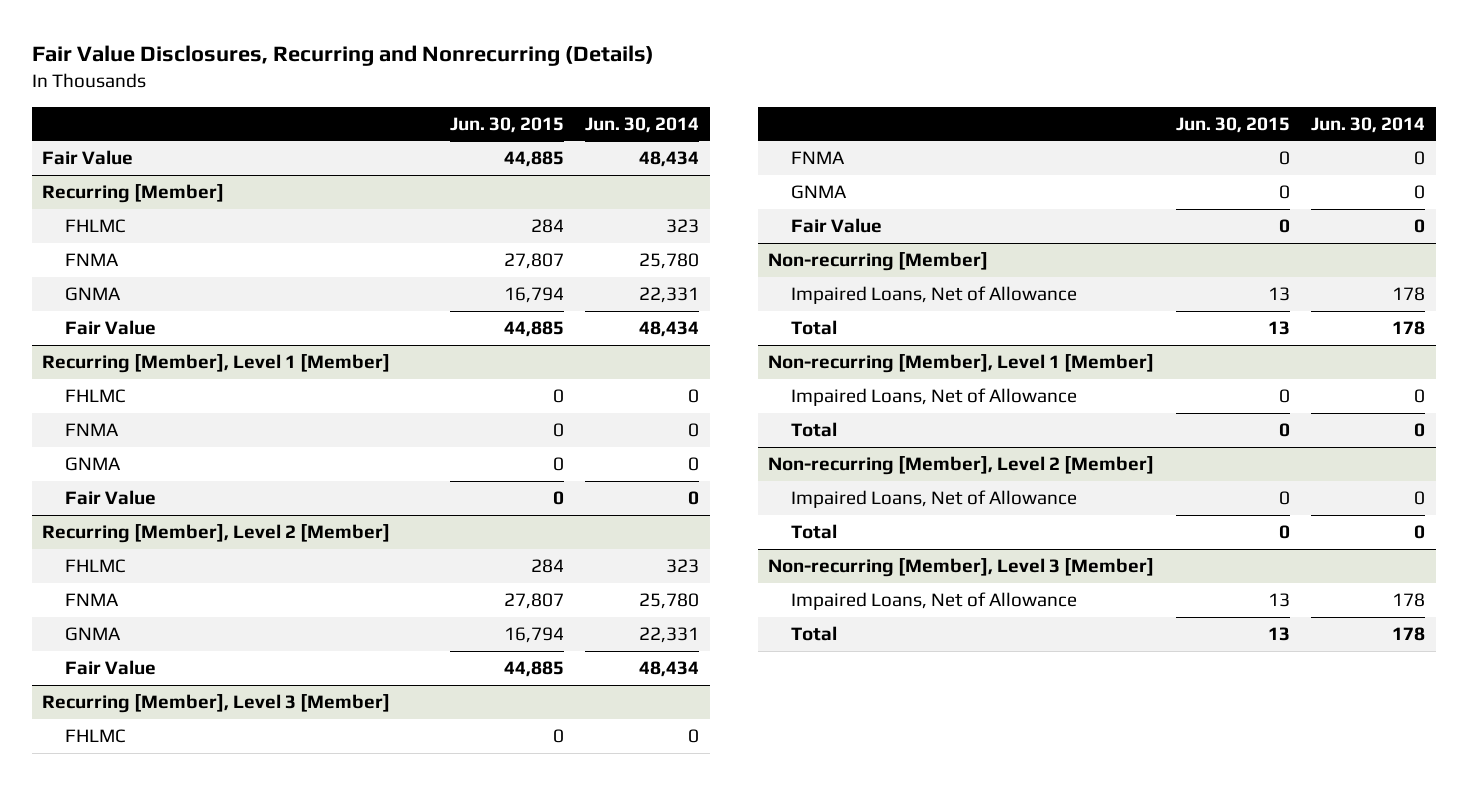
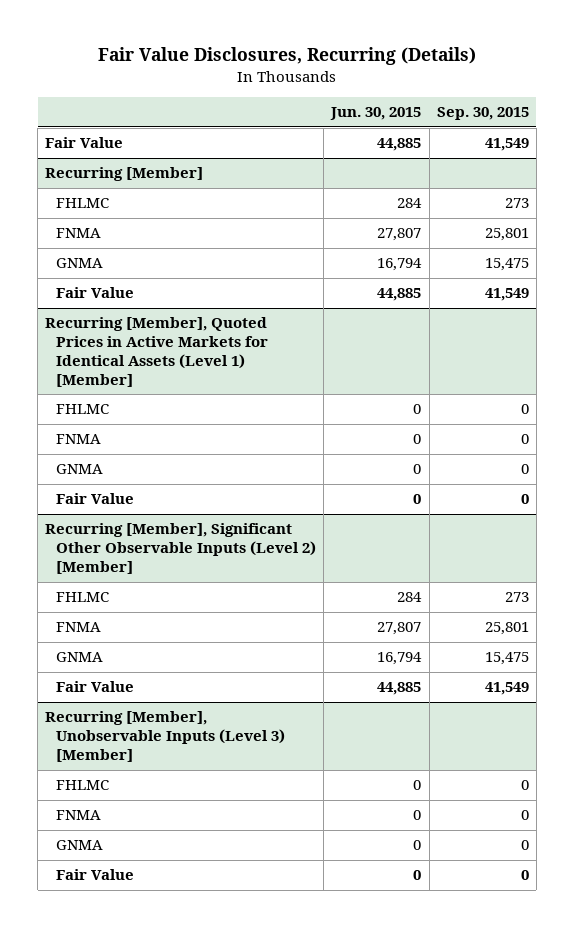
- Fair Value Disclosures, Recurring and Nonrecurring (Details)
+ Fair Value Disclosures, Recurring (Details)
- | Jun. 30, 2015 | Jun. 30, 2014
+ | Jun. 30, 2015 | Sep. 30, 2015
- Recurring [Member], Level 1 [Member]
+ Recurring [Member], Quoted Prices in Active Markets for Identical Assets (Level 1) [Member]
- Recurring [Member], Level 2 [Member]
+ Recurring [Member], Significant Other Observable Inputs (Level 2) [Member]
- Recurring [Member], Level 3 [Member]
+ Recurring [Member], Unobservable Inputs (Level 3) [Member]
- Non-recurring [Member]
- Impaired Loans, Net of Allowance | 13 | 178
- Total | 13 | 178
- Non-recurring [Member], Level 1 [Member]
- Impaired Loans, Net of Allowance | 0 | 0
- Total | 0 | 0
- Non-recurring [Member], Level 2 [Member]
- Impaired Loans, Net of Allowance | 0 | 0
- Total | 0 | 0
- Non-recurring [Member], Level 3 [Member]
- Impaired Loans, Net of Allowance | 13 | 178
- Total | 13 | 178

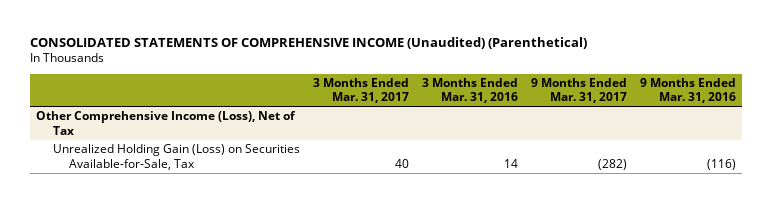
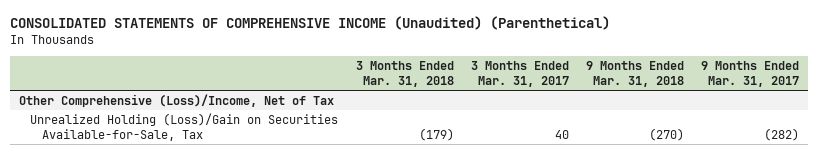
- | 3 Months Ended Mar. 31, 2017 | 3 Months Ended Mar. 31, 2016 | 9 Months Ended Mar. 31, 2017 | 9 Months Ended Mar. 31, 2016
+ | 3 Months Ended Mar. 31, 2018 | 3 Months Ended Mar. 31, 2017 | 9 Months Ended Mar. 31, 2018 | 9 Months Ended Mar. 31, 2017
- Other Comprehensive Income (Loss), Net of Tax
- Unrealized Holding Gain (Loss) on Securities Available-for-Sale, Tax | 40 | 14 | (282) | (116)
+ Other Comprehensive (Loss)/Income, Net of Tax
+ Unrealized Holding (Loss)/Gain on Securities Available-for-Sale, Tax | (179) | 40 | (270) | (282)

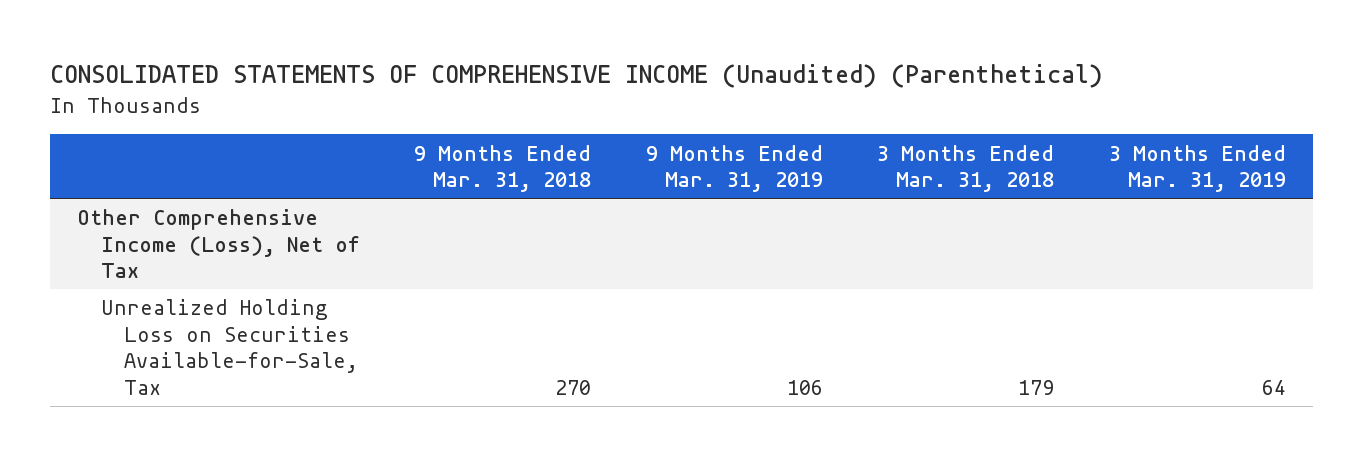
- | 3 Months Ended Mar. 31, 2018 | 3 Months Ended Mar. 31, 2017 | 9 Months Ended Mar. 31, 2018 | 9 Months Ended Mar. 31, 2017
+ | 9 Months Ended Mar. 31, 2018 | 9 Months Ended Mar. 31, 2019 | 3 Months Ended Mar. 31, 2018 | 3 Months Ended Mar. 31, 2019
- Other Comprehensive (Loss)/Income, Net of Tax
- Unrealized Holding (Loss)/Gain on Securities Available-for-Sale, Tax | (179) | 40 | (270) | (282)
+ Other Comprehensive Income (Loss), Net of Tax
+ Unrealized Holding Loss on Securities Available-for-Sale, Tax | 270 | 106 | 179 | 64

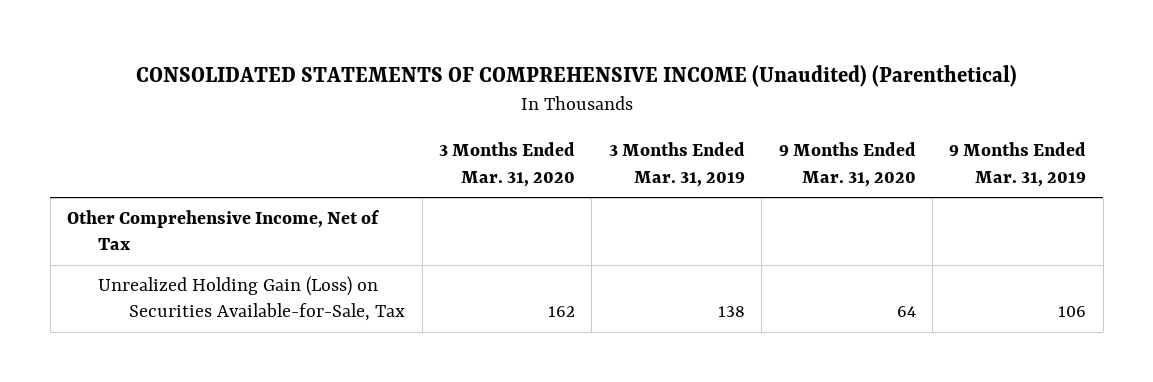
- | 9 Months Ended Mar. 31, 2018 | 9 Months Ended Mar. 31, 2019 | 3 Months Ended Mar. 31, 2018 | 3 Months Ended Mar. 31, 2019
+ | 3 Months Ended Mar. 31, 2020 | 3 Months Ended Mar. 31, 2019 | 9 Months Ended Mar. 31, 2020 | 9 Months Ended Mar. 31, 2019
- Other Comprehensive Income (Loss), Net of Tax
- Unrealized Holding Loss on Securities Available-for-Sale, Tax | 270 | 106 | 179 | 64
+ Other Comprehensive Income, Net of Tax
+ Unrealized Holding Gain (Loss) on Securities Available-for-Sale, Tax | 162 | 138 | 64 | 106

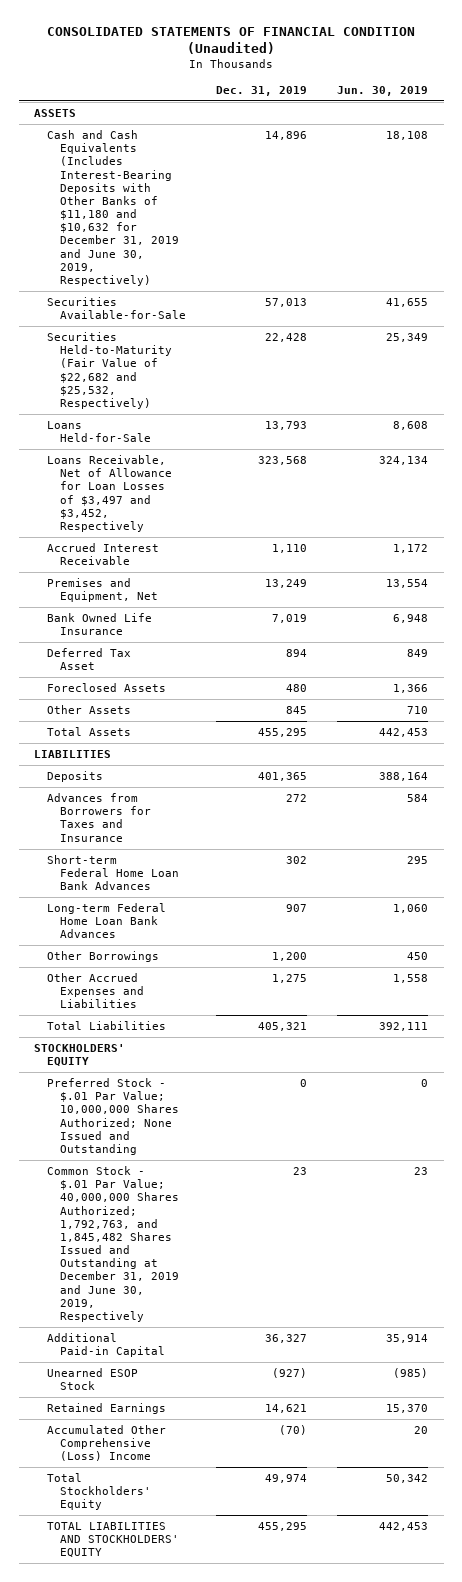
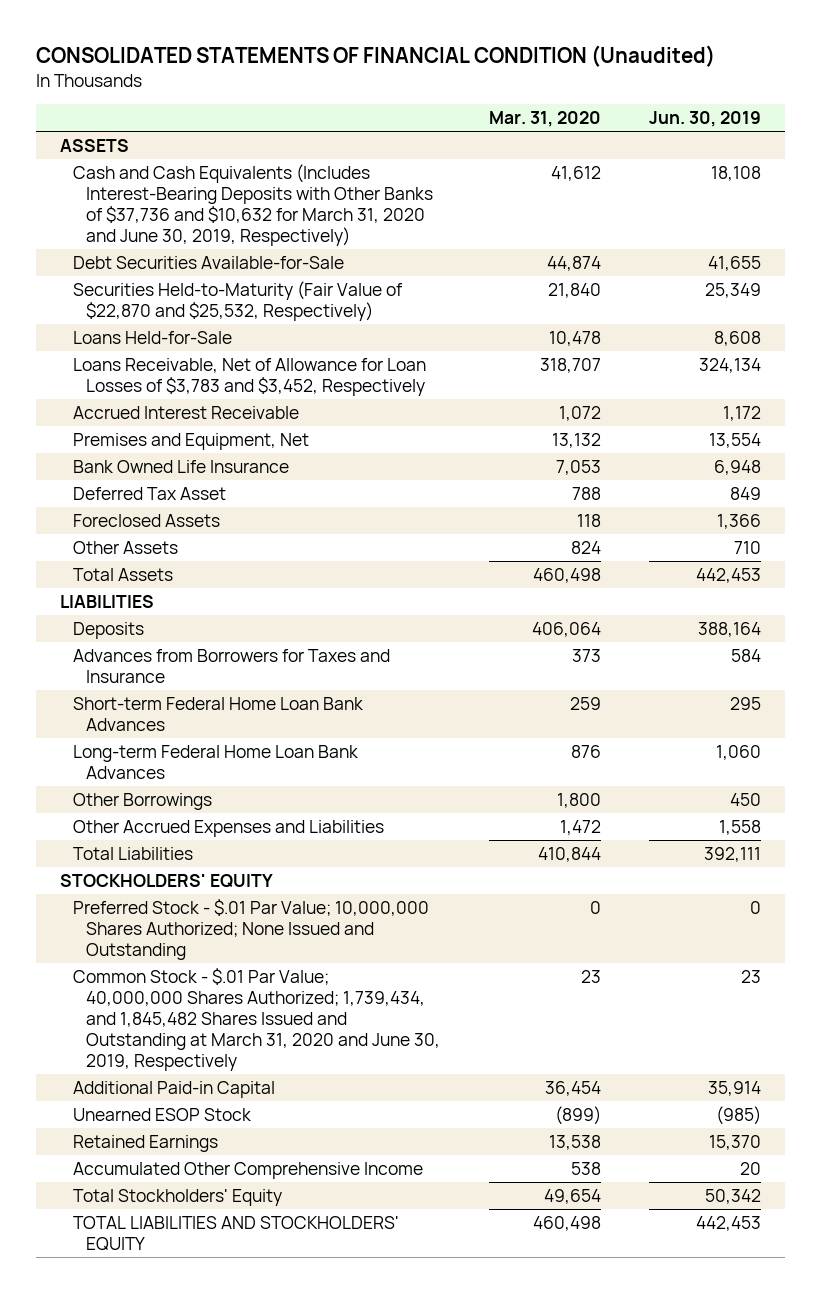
- | Dec. 31, 2019 | Jun. 30, 2019
+ | Mar. 31, 2020 | Jun. 30, 2019
- Cash and Cash Equivalents (Includes Interest-Bearing Deposits with Other Banks of $11,180 and $10,632 for December 31, 2019 and June 30, 2019, Respectively) | 14,896 | 18,108
- Securities Available-for-Sale | 57,013 | 41,655
- Securities Held-to-Maturity (Fair Value of $22,682 and $25,532, Respectively) | 22,428 | 25,349
+ Cash and Cash Equivalents (Includes Interest-Bearing Deposits with Other Banks of $37,736 and $10,632 for March 31, 2020 and June 30, 2019, Respectively) | 41,612 | 18,108
+ Debt Securities Available-for-Sale | 44,874 | 41,655
+ Securities Held-to-Maturity (Fair Value of $22,870 and $25,532, Respectively) | 21,840 | 25,349
- Loans Receivable, Net of Allowance for Loan Losses of $3,497 and $3,452, Respectively | 323,568 | 324,134
+ Loans Receivable, Net of Allowance for Loan Losses of $3,783 and $3,452, Respectively | 318,707 | 324,134
- Common Stock - $.01 Par Value; 40,000,000 Shares Authorized; 1,792,763, and 1,845,482 Shares Issued and Outstanding at December 31, 2019 and June 30, 2019, Respectively | 23 | 23
+ Common Stock - $.01 Par Value; 40,000,000 Shares Authorized; 1,739,434, and 1,845,482 Shares Issued and Outstanding at March 31, 2020 and June 30, 2019, Respectively | 23 | 23
- Accumulated Other Comprehensive (Loss) Income | (70) | 20
+ Accumulated Other Comprehensive Income | 538 | 20

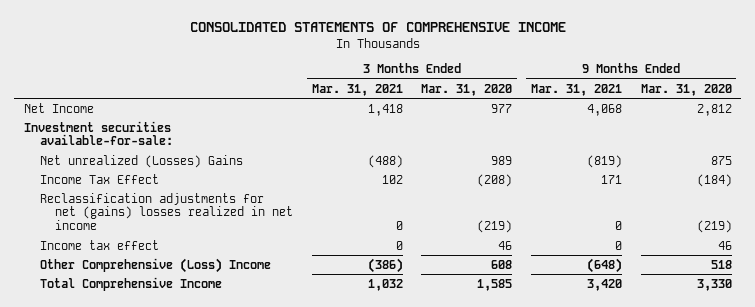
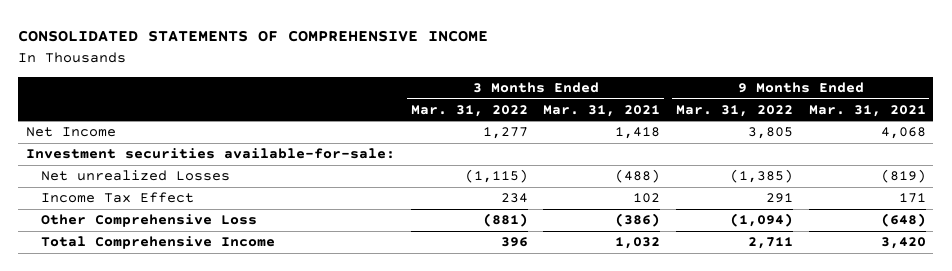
- | 3 Months Ended Mar. 31, 2021 | 3 Months Ended Mar. 31, 2020 | 9 Months Ended Mar. 31, 2021 | 9 Months Ended Mar. 31, 2020
+ | 3 Months Ended Mar. 31, 2022 | 3 Months Ended Mar. 31, 2021 | 9 Months Ended Mar. 31, 2022 | 9 Months Ended Mar. 31, 2021
- Net unrealized (Losses) Gains | (488) | 989 | (819) | 875
+ Net unrealized Losses | (1,115) | (488) | (1,385) | (819)
- Reclassification adjustments for net (gains) losses realized in net income | 0 | (219) | 0 | (219)
- Income tax effect | 0 | 46 | 0 | 46
- Other Comprehensive (Loss) Income | (386) | 608 | (648) | 518
+ Other Comprehensive Loss | (881) | (386) | (1,094) | (648)

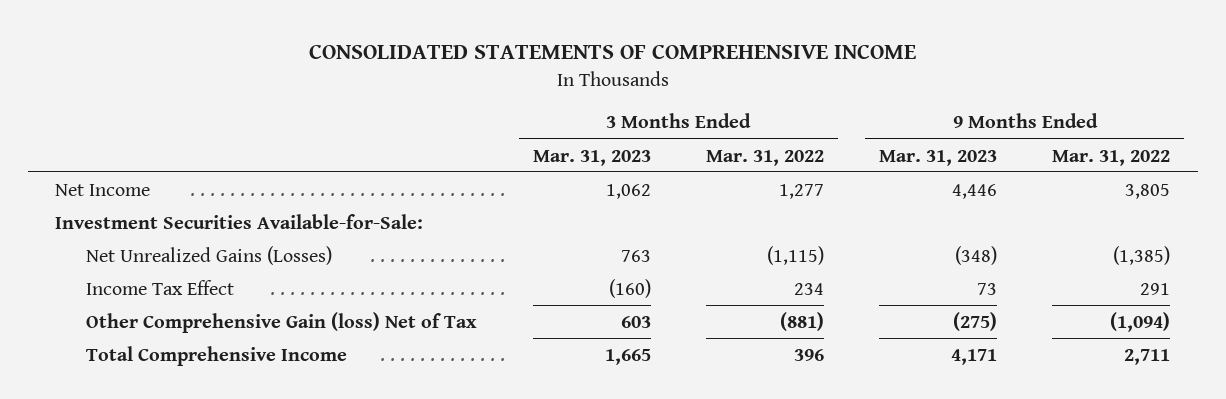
- | 3 Months Ended Mar. 31, 2022 | 3 Months Ended Mar. 31, 2021 | 9 Months Ended Mar. 31, 2022 | 9 Months Ended Mar. 31, 2021
+ | 3 Months Ended Mar. 31, 2023 | 3 Months Ended Mar. 31, 2022 | 9 Months Ended Mar. 31, 2023 | 9 Months Ended Mar. 31, 2022
- Investment securities available-for-sale:
- Net unrealized Losses | (1,115) | (488) | (1,385) | (819)
+ Investment Securities Available-for-Sale:
+ Net Unrealized Gains (Losses) | 763 | (1,115) | (348) | (1,385)
- Other Comprehensive Loss | (881) | (386) | (1,094) | (648)
+ Other Comprehensive Gain (loss) Net of Tax | 603 | (881) | (275) | (1,094)

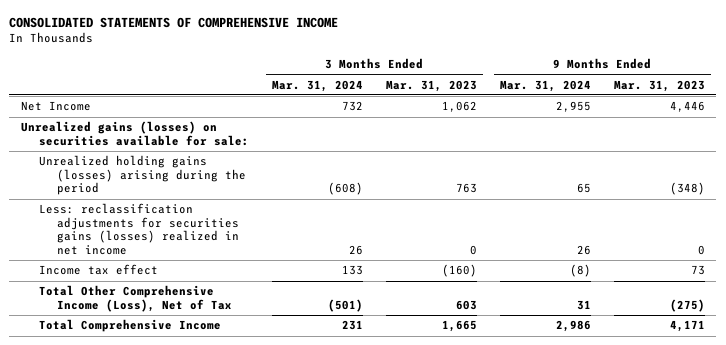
- | 3 Months Ended Mar. 31, 2023 | 3 Months Ended Mar. 31, 2022 | 9 Months Ended Mar. 31, 2023 | 9 Months Ended Mar. 31, 2022
+ | 3 Months Ended Mar. 31, 2024 | 3 Months Ended Mar. 31, 2023 | 9 Months Ended Mar. 31, 2024 | 9 Months Ended Mar. 31, 2023
- Investment Securities Available-for-Sale:
- Net Unrealized Gains (Losses) | 763 | (1,115) | (348) | (1,385)
- Income Tax Effect | (160) | 234 | 73 | 291
- Other Comprehensive Gain (loss) Net of Tax | 603 | (881) | (275) | (1,094)
+ Unrealized gains (losses) on securities available for sale:
+ Unrealized holding gains (losses) arising during the period | (608) | 763 | 65 | (348)
+ Less: reclassification adjustments for securities gains (losses) realized in net income | 26 | 0 | 26 | 0
+ Income tax effect | 133 | (160) | (8) | 73
+ Total Other Comprehensive Income (Loss), Net of Tax | (501) | 603 | 31 | (275)

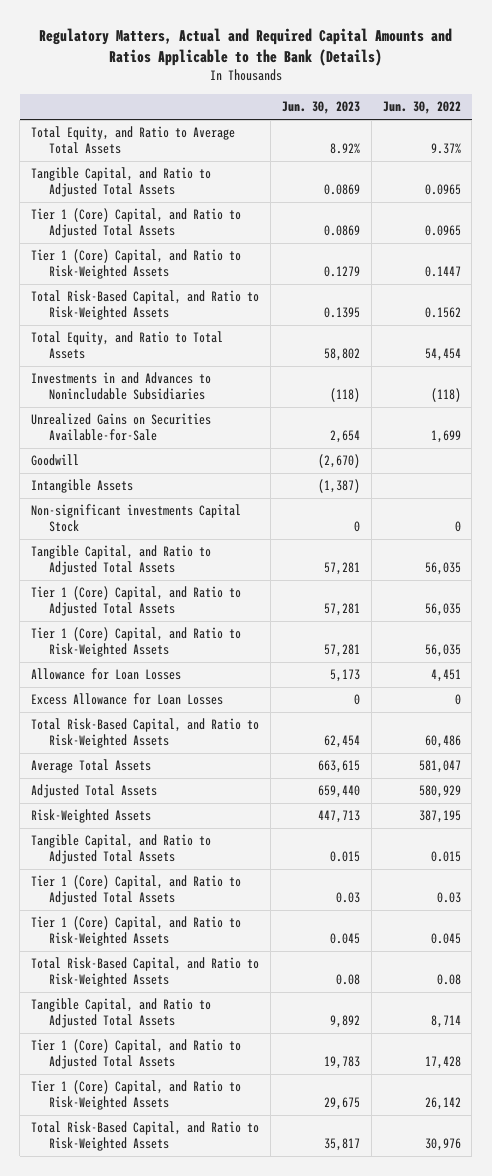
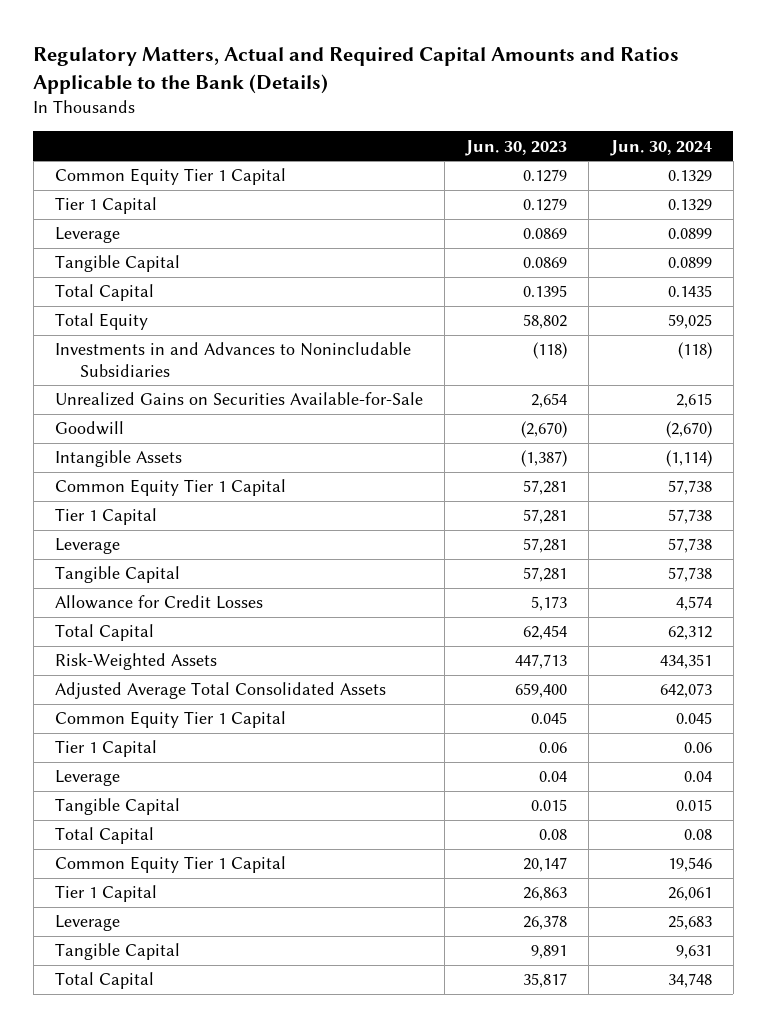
- | Jun. 30, 2023 | Jun. 30, 2022
+ | Jun. 30, 2023 | Jun. 30, 2024
- Total Equity, and Ratio to Average Total Assets | 8.92% | 9.37%
- Tangible Capital, and Ratio to Adjusted Total Assets | 0.0869 | 0.0965
- Tier 1 (Core) Capital, and Ratio to Adjusted Total Assets | 0.0869 | 0.0965
- Tier 1 (Core) Capital, and Ratio to Risk-Weighted Assets | 0.1279 | 0.1447
- Total Risk-Based Capital, and Ratio to Risk-Weighted Assets | 0.1395 | 0.1562
- Total Equity, and Ratio to Total Assets | 58,802 | 54,454
+ Common Equity Tier 1 Capital | 0.1279 | 0.1329
+ Tier 1 Capital | 0.1279 | 0.1329
+ Leverage | 0.0869 | 0.0899
+ Tangible Capital | 0.0869 | 0.0899
+ Total Capital | 0.1395 | 0.1435
+ Total Equity | 58,802 | 59,025
- Non-significant investments Capital Stock | 0 | 0
- Tangible Capital, and Ratio to Adjusted Total Assets | 57,281 | 56,035
- Tier 1 (Core) Capital, and Ratio to Adjusted Total Assets | 57,281 | 56,035
- Tier 1 (Core) Capital, and Ratio to Risk-Weighted Assets | 57,281 | 56,035
- Allowance for Loan Losses | 5,173 | 4,451
- Excess Allowance for Loan Losses | 0 | 0
- Total Risk-Based Capital, and Ratio to Risk-Weighted Assets | 62,454 | 60,486
- Average Total Assets | 663,615 | 581,047
- Adjusted Total Assets | 659,440 | 580,929
+ Common Equity Tier 1 Capital | 57,281 | 57,738
+ Tier 1 Capital | 57,281 | 57,738
+ Leverage | 57,281 | 57,738
+ Tangible Capital | 57,281 | 57,738
+ Allowance for Credit Losses | 5,173 | 4,574
+ Total Capital | 62,454 | 62,312
- Tangible Capital, and Ratio to Adjusted Total Assets | 0.015 | 0.015
- Tier 1 (Core) Capital, and Ratio to Adjusted Total Assets | 0.03 | 0.03
- Tier 1 (Core) Capital, and Ratio to Risk-Weighted Assets | 0.045 | 0.045
- Total Risk-Based Capital, and Ratio to Risk-Weighted Assets | 0.08 | 0.08
- Tangible Capital, and Ratio to Adjusted Total Assets | 9,892 | 8,714
- Tier 1 (Core) Capital, and Ratio to Adjusted Total Assets | 19,783 | 17,428
- Tier 1 (Core) Capital, and Ratio to Risk-Weighted Assets | 29,675 | 26,142
- Total Risk-Based Capital, and Ratio to Risk-Weighted Assets | 35,817 | 30,976
+ Adjusted Average Total Consolidated Assets | 659,400 | 642,073
+ Common Equity Tier 1 Capital | 0.045 | 0.045
+ Tier 1 Capital | 0.06 | 0.06
+ Leverage | 0.04 | 0.04
+ Tangible Capital | 0.015 | 0.015
+ Total Capital | 0.08 | 0.08
+ Common Equity Tier 1 Capital | 20,147 | 19,546
+ Tier 1 Capital | 26,863 | 26,061
+ Leverage | 26,378 | 25,683
+ Tangible Capital | 9,891 | 9,631
+ Total Capital | 35,817 | 34,748

